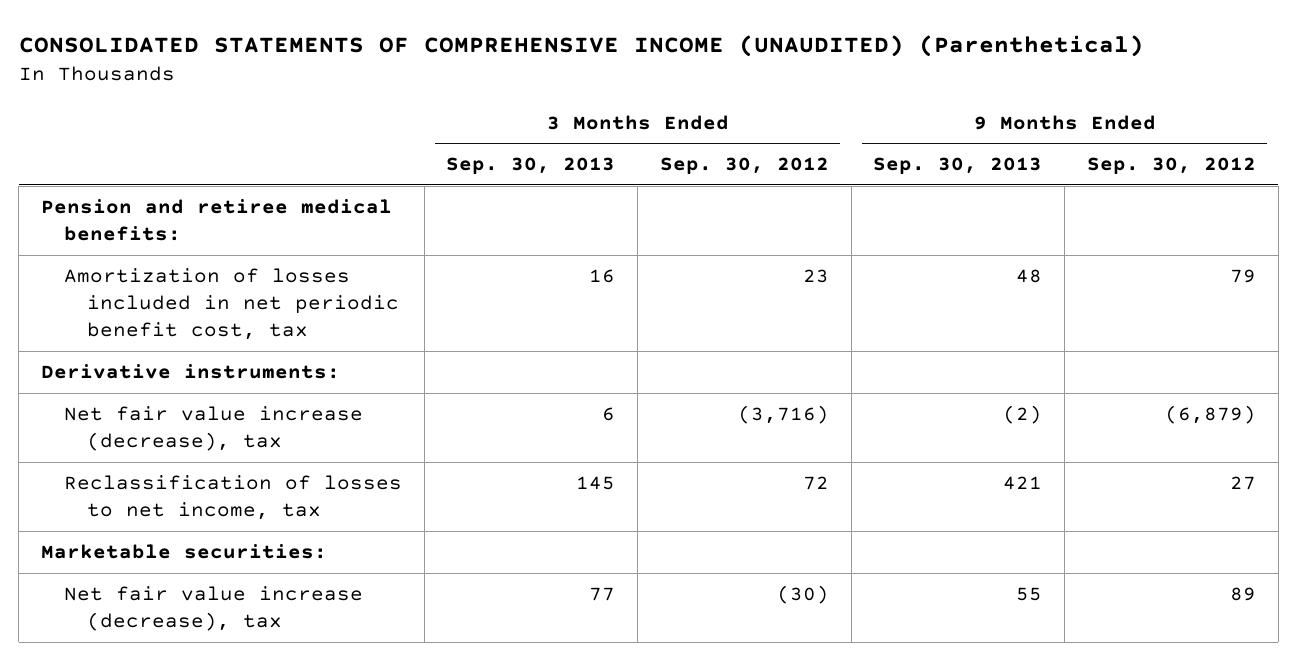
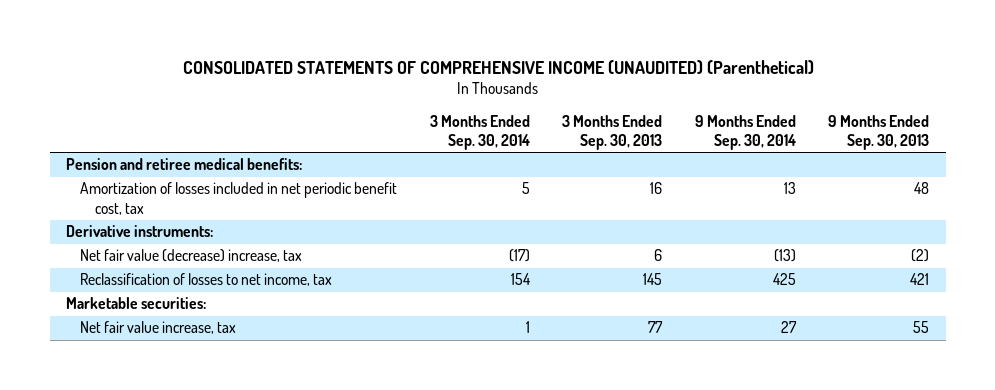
- | 3 Months Ended Sep. 30, 2013 | 3 Months Ended Sep. 30, 2012 | 9 Months Ended Sep. 30, 2013 | 9 Months Ended Sep. 30, 2012
+ | 3 Months Ended Sep. 30, 2014 | 3 Months Ended Sep. 30, 2013 | 9 Months Ended Sep. 30, 2014 | 9 Months Ended Sep. 30, 2013
- Net fair value increase (decrease), tax | 6 | (3,716) | (2) | (6,879)
+ Net fair value (decrease) increase, tax | (17) | 6 | (13) | (2)
- Net fair value increase (decrease), tax | 77 | (30) | 55 | 89
+ Net fair value increase, tax | 1 | 77 | 27 | 55

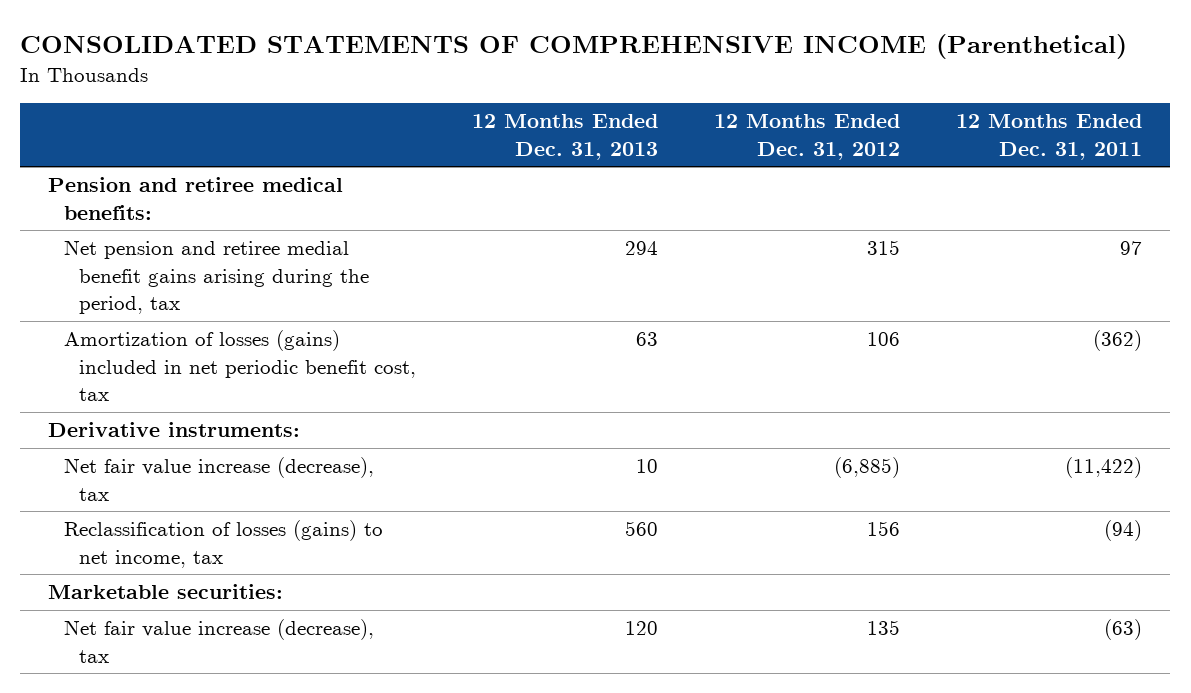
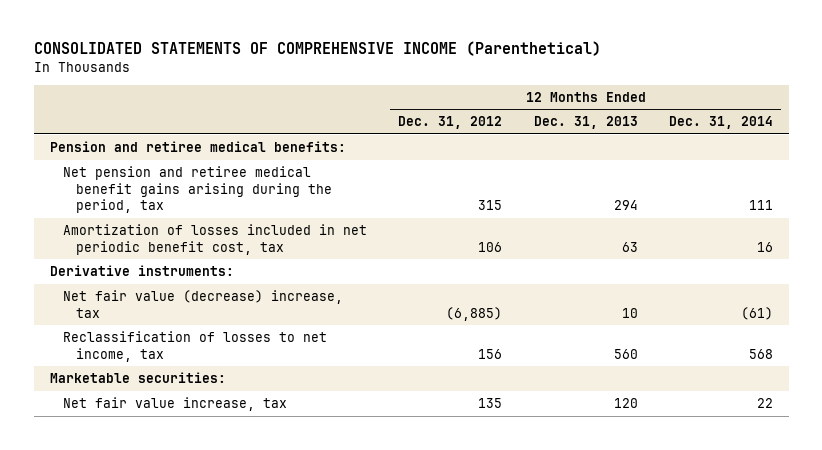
- | 12 Months Ended Dec. 31, 2013 | 12 Months Ended Dec. 31, 2012 | 12 Months Ended Dec. 31, 2011
+ | 12 Months Ended Dec. 31, 2012 | 12 Months Ended Dec. 31, 2013 | 12 Months Ended Dec. 31, 2014
- Net pension and retiree medial benefit gains arising during the period, tax | 294 | 315 | 97
- Amortization of losses (gains) included in net periodic benefit cost, tax | 63 | 106 | (362)
+ Net pension and retiree medical benefit gains arising during the period, tax | 315 | 294 | 111
+ Amortization of losses included in net periodic benefit cost, tax | 106 | 63 | 16
- Net fair value increase (decrease), tax | 10 | (6,885) | (11,422)
- Reclassification of losses (gains) to net income, tax | 560 | 156 | (94)
+ Net fair value (decrease) increase, tax | (6,885) | 10 | (61)
+ Reclassification of losses to net income, tax | 156 | 560 | 568
- Net fair value increase (decrease), tax | 120 | 135 | (63)
+ Net fair value increase, tax | 135 | 120 | 22

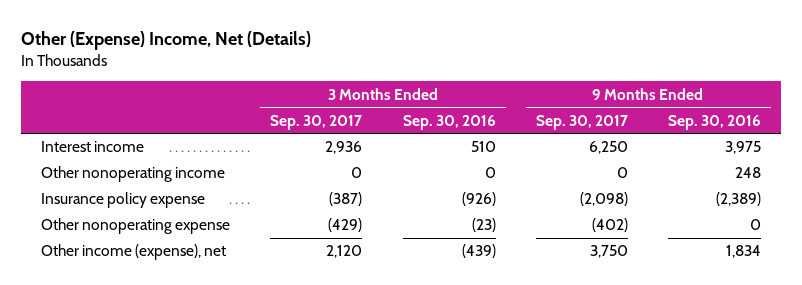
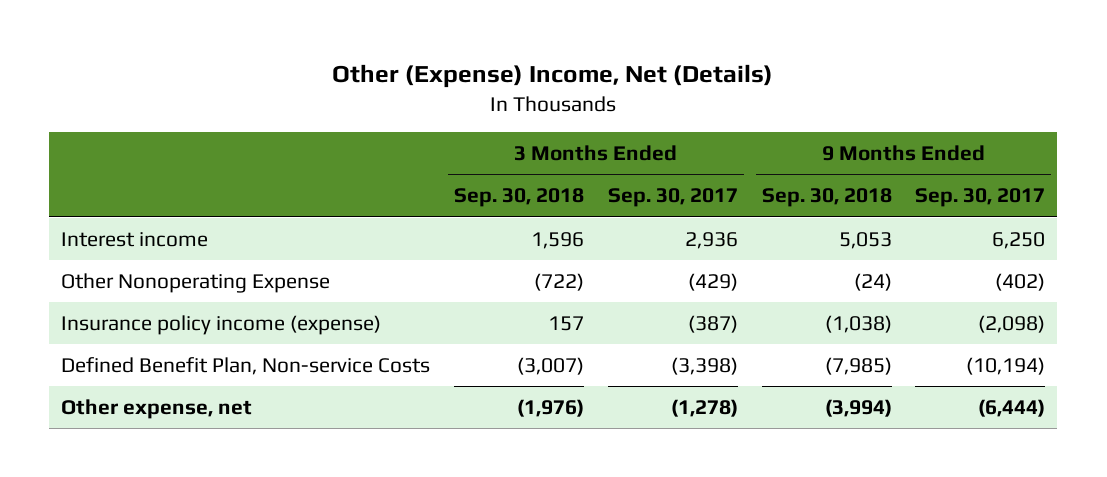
- | 3 Months Ended Sep. 30, 2017 | 3 Months Ended Sep. 30, 2016 | 9 Months Ended Sep. 30, 2017 | 9 Months Ended Sep. 30, 2016
+ | 3 Months Ended Sep. 30, 2018 | 3 Months Ended Sep. 30, 2017 | 9 Months Ended Sep. 30, 2018 | 9 Months Ended Sep. 30, 2017
- Other nonoperating income | 0 | 0 | 0 | 248
- Insurance policy expense | (387) | (926) | (2,098) | (2,389)
- Other nonoperating expense | (429) | (23) | (402) | 0
- Other income (expense), net | 2,120 | (439) | 3,750 | 1,834
+ Other Nonoperating Expense | (722) | (429) | (24) | (402)
+ Insurance policy income (expense) | 157 | (387) | (1,038) | (2,098)
+ Defined Benefit Plan, Non-service Costs | (3,007) | (3,398) | (7,985) | (10,194)
+ Other expense, net | (1,976) | (1,278) | (3,994) | (6,444)

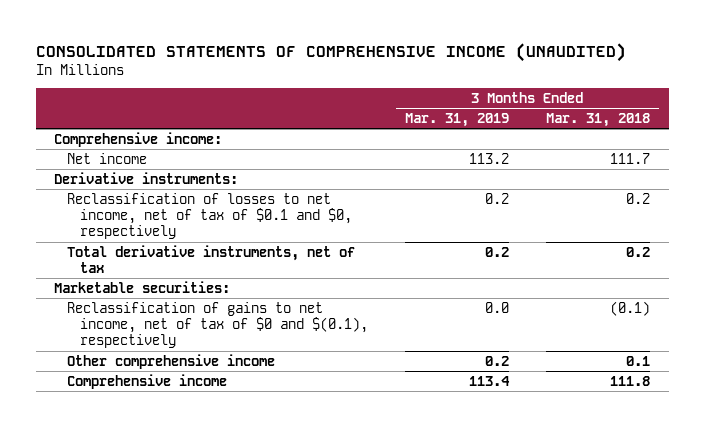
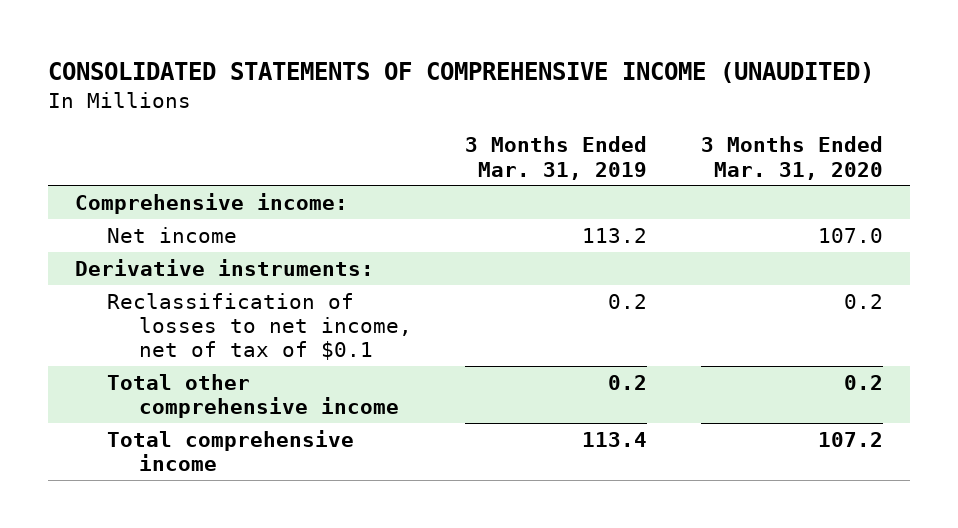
- | 3 Months Ended Mar. 31, 2019 | 3 Months Ended Mar. 31, 2018
+ | 3 Months Ended Mar. 31, 2019 | 3 Months Ended Mar. 31, 2020
- Reclassification of losses to net income, net of tax of $0.1 and $0, respectively | 0.2 | 0.2
- Total derivative instruments, net of tax | 0.2 | 0.2
- Marketable securities:
- Reclassification of gains to net income, net of tax of $0 and $(0.1), respectively | 0.0 | (0.1)
- Other comprehensive income | 0.2 | 0.1
- Comprehensive income | 113.4 | 111.8
+ Reclassification of losses to net income, net of tax of $0.1 | 0.2 | 0.2
+ Total other comprehensive income | 0.2 | 0.2
+ Total comprehensive income | 113.4 | 107.2

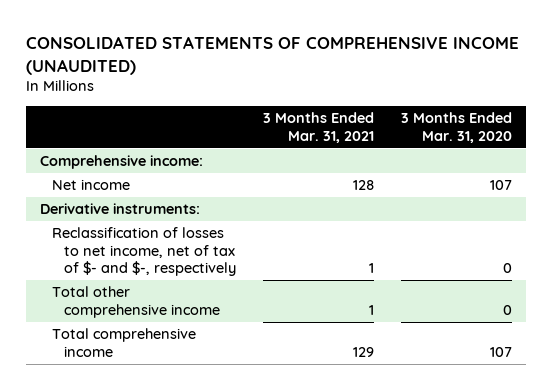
- | 3 Months Ended Mar. 31, 2019 | 3 Months Ended Mar. 31, 2020
+ | 3 Months Ended Mar. 31, 2021 | 3 Months Ended Mar. 31, 2020
- Net income | 113.2 | 107.0
+ Net income | 128 | 107
- Reclassification of losses to net income, net of tax of $0.1 | 0.2 | 0.2
- Total other comprehensive income | 0.2 | 0.2
- Total comprehensive income | 113.4 | 107.2
+ Reclassification of losses to net income, net of tax of $- and $-, respectively | 1 | 0
+ Total other comprehensive income | 1 | 0
+ Total comprehensive income | 129 | 107

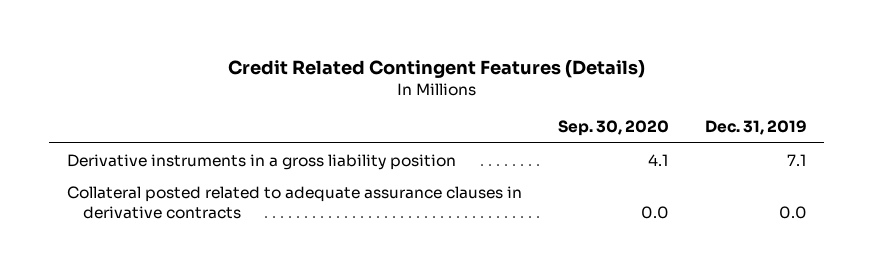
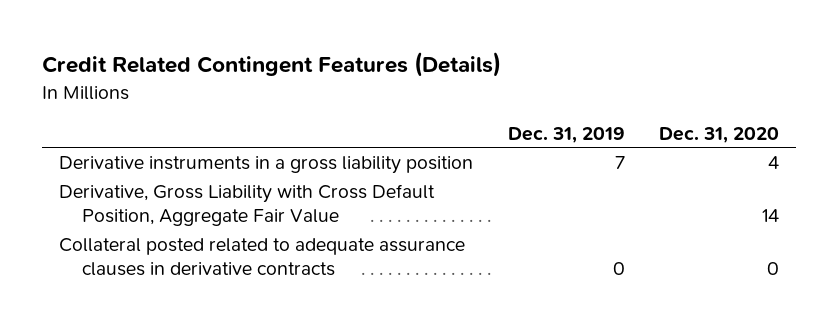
- | Sep. 30, 2020 | Dec. 31, 2019
+ | Dec. 31, 2019 | Dec. 31, 2020
- Derivative instruments in a gross liability position | 4.1 | 7.1
- Collateral posted related to adequate assurance clauses in derivative contracts | 0.0 | 0.0
+ Derivative instruments in a gross liability position | 7 | 4
+ Derivative, Gross Liability with Cross Default Position, Aggregate Fair Value | | 14
+ Collateral posted related to adequate assurance clauses in derivative contracts | 0 | 0

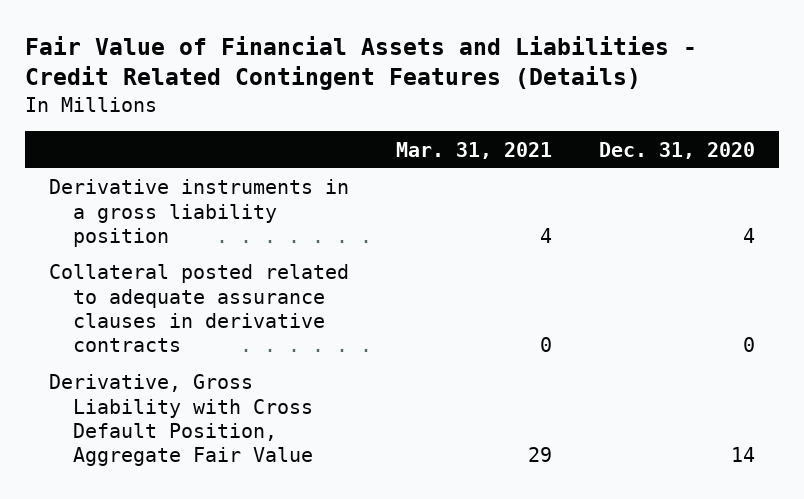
- Credit Related Contingent Features (Details)
+ Fair Value of Financial Assets and Liabilities - Credit Related Contingent Features (Details)
- | Dec. 31, 2019 | Dec. 31, 2020
+ | Mar. 31, 2021 | Dec. 31, 2020
moved down: Derivative, Gross Liability with Cross Default Position, Aggregate Fair Value | 29 | 14

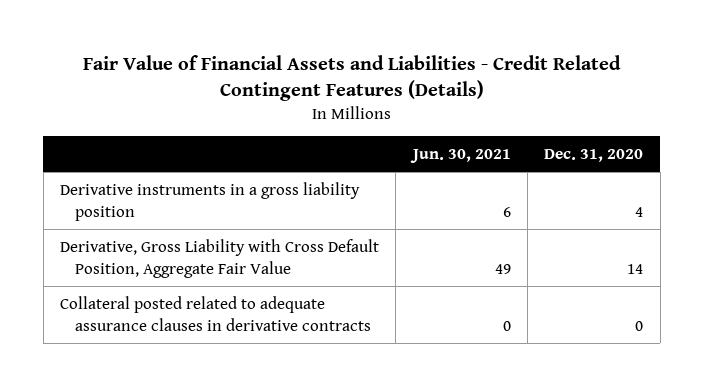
- | Mar. 31, 2021 | Dec. 31, 2020
+ | Jun. 30, 2021 | Dec. 31, 2020
moved down: Collateral posted related to adequate assurance clauses in derivative contracts | 0 | 0

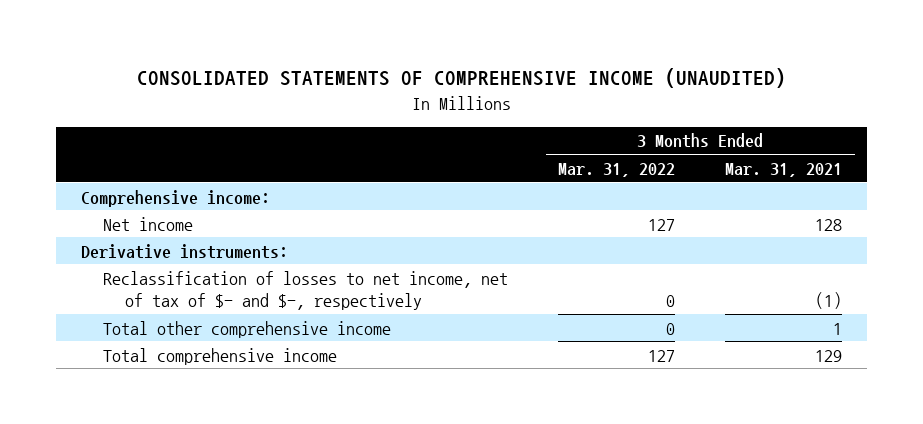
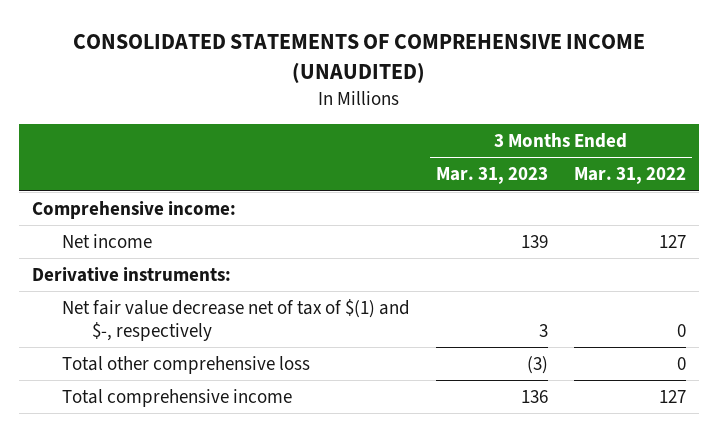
- | 3 Months Ended Mar. 31, 2022 | 3 Months Ended Mar. 31, 2021
+ | 3 Months Ended Mar. 31, 2023 | 3 Months Ended Mar. 31, 2022
- Reclassification of losses to net income, net of tax of $- and $-, respectively | 0 | (1)
- Total other comprehensive income | 0 | 1
+ Net fair value decrease net of tax of $(1) and $-, respectively | 3 | 0
+ Total other comprehensive loss | (3) | 0

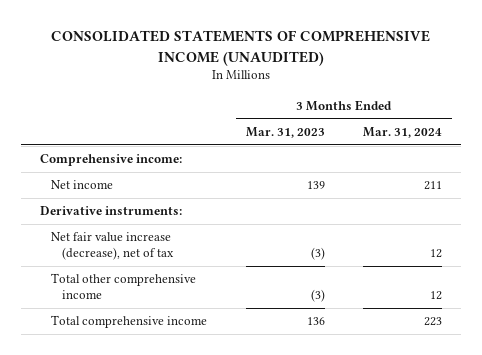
- | 3 Months Ended Mar. 31, 2023 | 3 Months Ended Mar. 31, 2022
+ | 3 Months Ended Mar. 31, 2023 | 3 Months Ended Mar. 31, 2024
- Net fair value decrease net of tax of $(1) and $-, respectively | 3 | 0
- Total other comprehensive loss | (3) | 0
+ Net fair value increase (decrease), net of tax | (3) | 12
+ Total other comprehensive income | (3) | 12

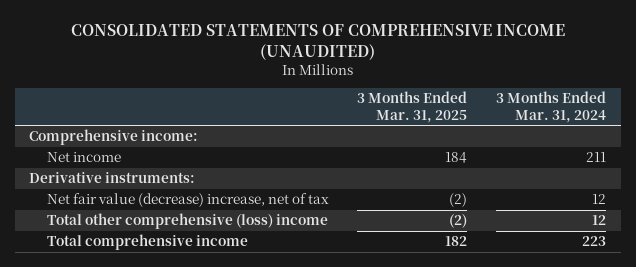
- | 3 Months Ended Mar. 31, 2023 | 3 Months Ended Mar. 31, 2024
+ | 3 Months Ended Mar. 31, 2025 | 3 Months Ended Mar. 31, 2024
- Net fair value increase (decrease), net of tax | (3) | 12
- Total other comprehensive income | (3) | 12
+ Net fair value (decrease) increase, net of tax | (2) | 12
+ Total other comprehensive (loss) income | (2) | 12

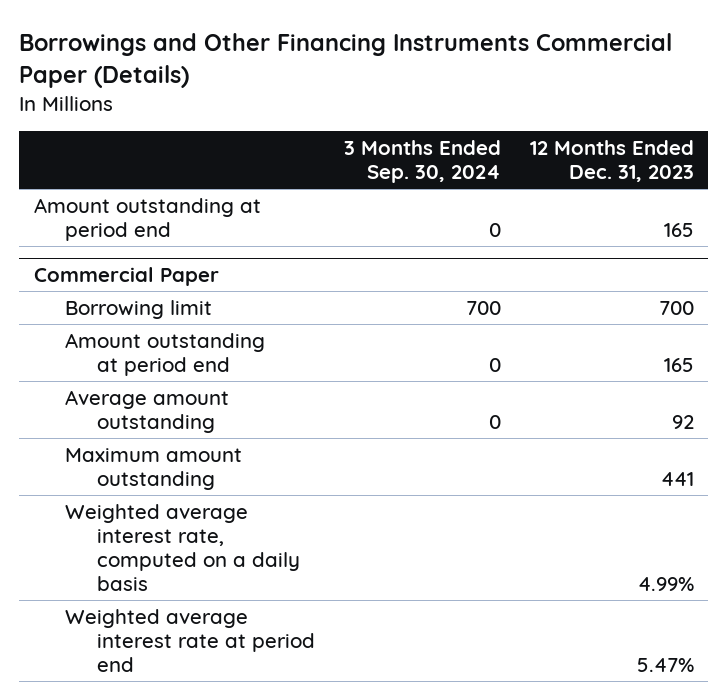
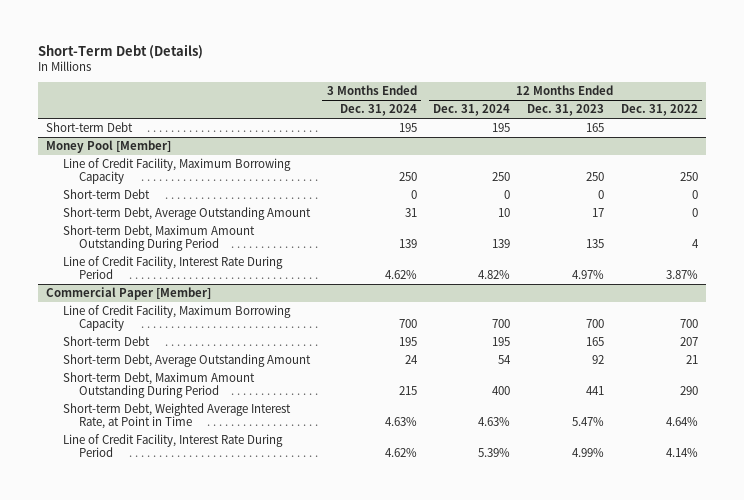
- Borrowings and Other Financing Instruments Commercial Paper (Details)
+ Short-Term Debt (Details)
- | 3 Months Ended Sep. 30, 2024 | 12 Months Ended Dec. 31, 2023
+ | 3 Months Ended Dec. 31, 2024 | 12 Months Ended Dec. 31, 2024 | 12 Months Ended Dec. 31, 2023 | 12 Months Ended Dec. 31, 2022
- Amount outstanding at period end | 0 | 165
- Commercial Paper
- Borrowing limit | 700 | 700
- Amount outstanding at period end | 0 | 165
- Average amount outstanding | 0 | 92
- Maximum amount outstanding | | 441
- Weighted average interest rate, computed on a daily basis | | 4.99%
- Weighted average interest rate at period end | | 5.47%
+ Short-term Debt | 195 | 195 | 165 |
+ Money Pool [Member]
+ Line of Credit Facility, Maximum Borrowing Capacity | 250 | 250 | 250 | 250
+ Short-term Debt | 0 | 0 | 0 | 0
+ Short-term Debt, Average Outstanding Amount | 31 | 10 | 17 | 0
+ Short-term Debt, Maximum Amount Outstanding During Period | 139 | 139 | 135 | 4
+ Line of Credit Facility, Interest Rate During Period | 4.62% | 4.82% | 4.97% | 3.87%
+ Commercial Paper [Member]
+ Line of Credit Facility, Maximum Borrowing Capacity | 700 | 700 | 700 | 700
+ Short-term Debt | 195 | 195 | 165 | 207
+ Short-term Debt, Average Outstanding Amount | 24 | 54 | 92 | 21
+ Short-term Debt, Maximum Amount Outstanding During Period | 215 | 400 | 441 | 290
+ Short-term Debt, Weighted Average Interest Rate, at Point in Time | 4.63% | 4.63% | 5.47% | 4.64%
+ Line of Credit Facility, Interest Rate During Period | 4.62% | 5.39% | 4.99% | 4.14%

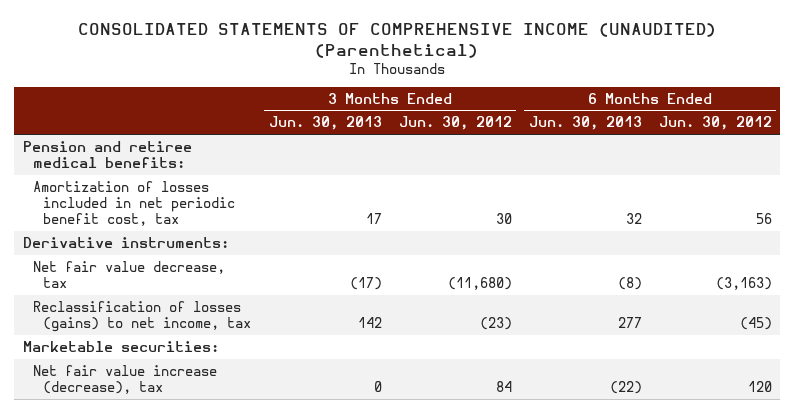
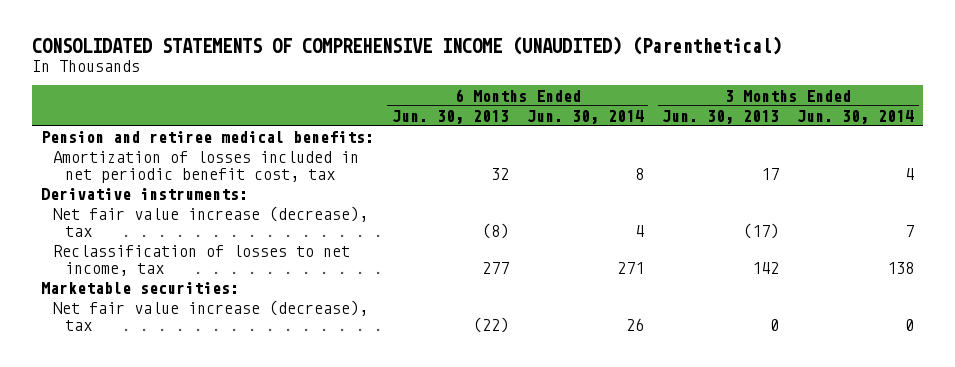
- | 3 Months Ended Jun. 30, 2013 | 3 Months Ended Jun. 30, 2012 | 6 Months Ended Jun. 30, 2013 | 6 Months Ended Jun. 30, 2012
+ | 6 Months Ended Jun. 30, 2013 | 6 Months Ended Jun. 30, 2014 | 3 Months Ended Jun. 30, 2013 | 3 Months Ended Jun. 30, 2014
- Net fair value decrease, tax | (17) | (11,680) | (8) | (3,163)
- Reclassification of losses (gains) to net income, tax | 142 | (23) | 277 | (45)
+ Net fair value increase (decrease), tax | (8) | 4 | (17) | 7
+ Reclassification of losses to net income, tax | 277 | 271 | 142 | 138

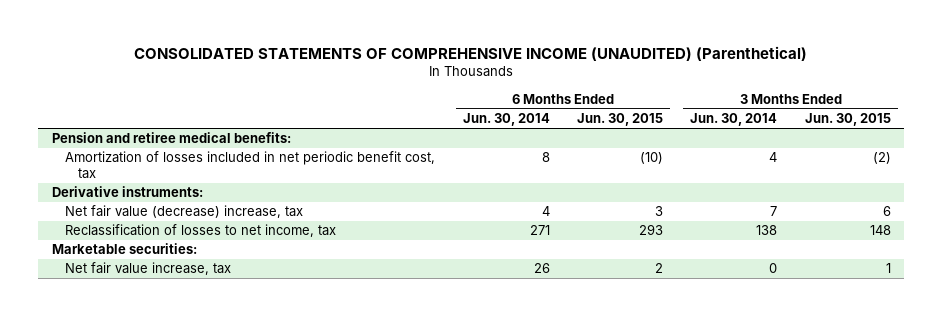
- | 6 Months Ended Jun. 30, 2013 | 6 Months Ended Jun. 30, 2014 | 3 Months Ended Jun. 30, 2013 | 3 Months Ended Jun. 30, 2014
+ | 6 Months Ended Jun. 30, 2014 | 6 Months Ended Jun. 30, 2015 | 3 Months Ended Jun. 30, 2014 | 3 Months Ended Jun. 30, 2015
- Net fair value increase (decrease), tax | (8) | 4 | (17) | 7
+ Net fair value (decrease) increase, tax | 4 | 3 | 7 | 6
- Net fair value increase (decrease), tax | (22) | 26 | 0 | 0
+ Net fair value increase, tax | 26 | 2 | 0 | 1

